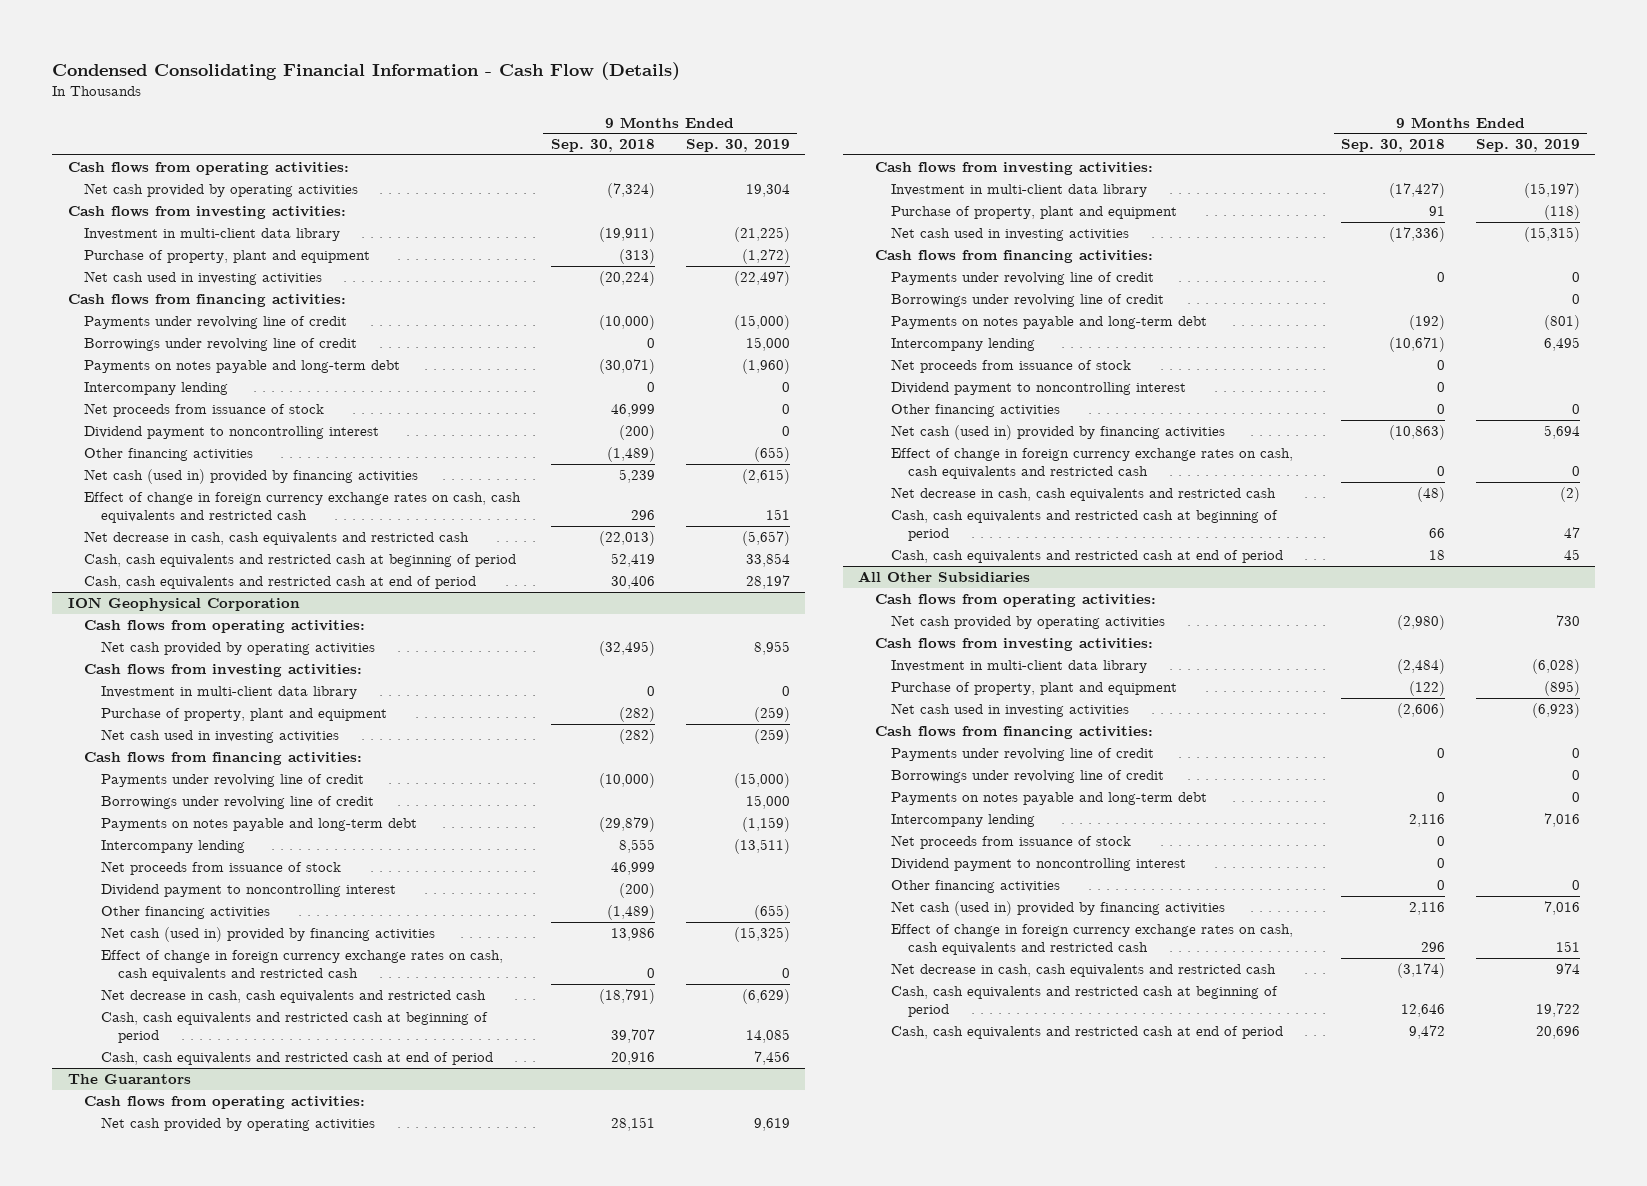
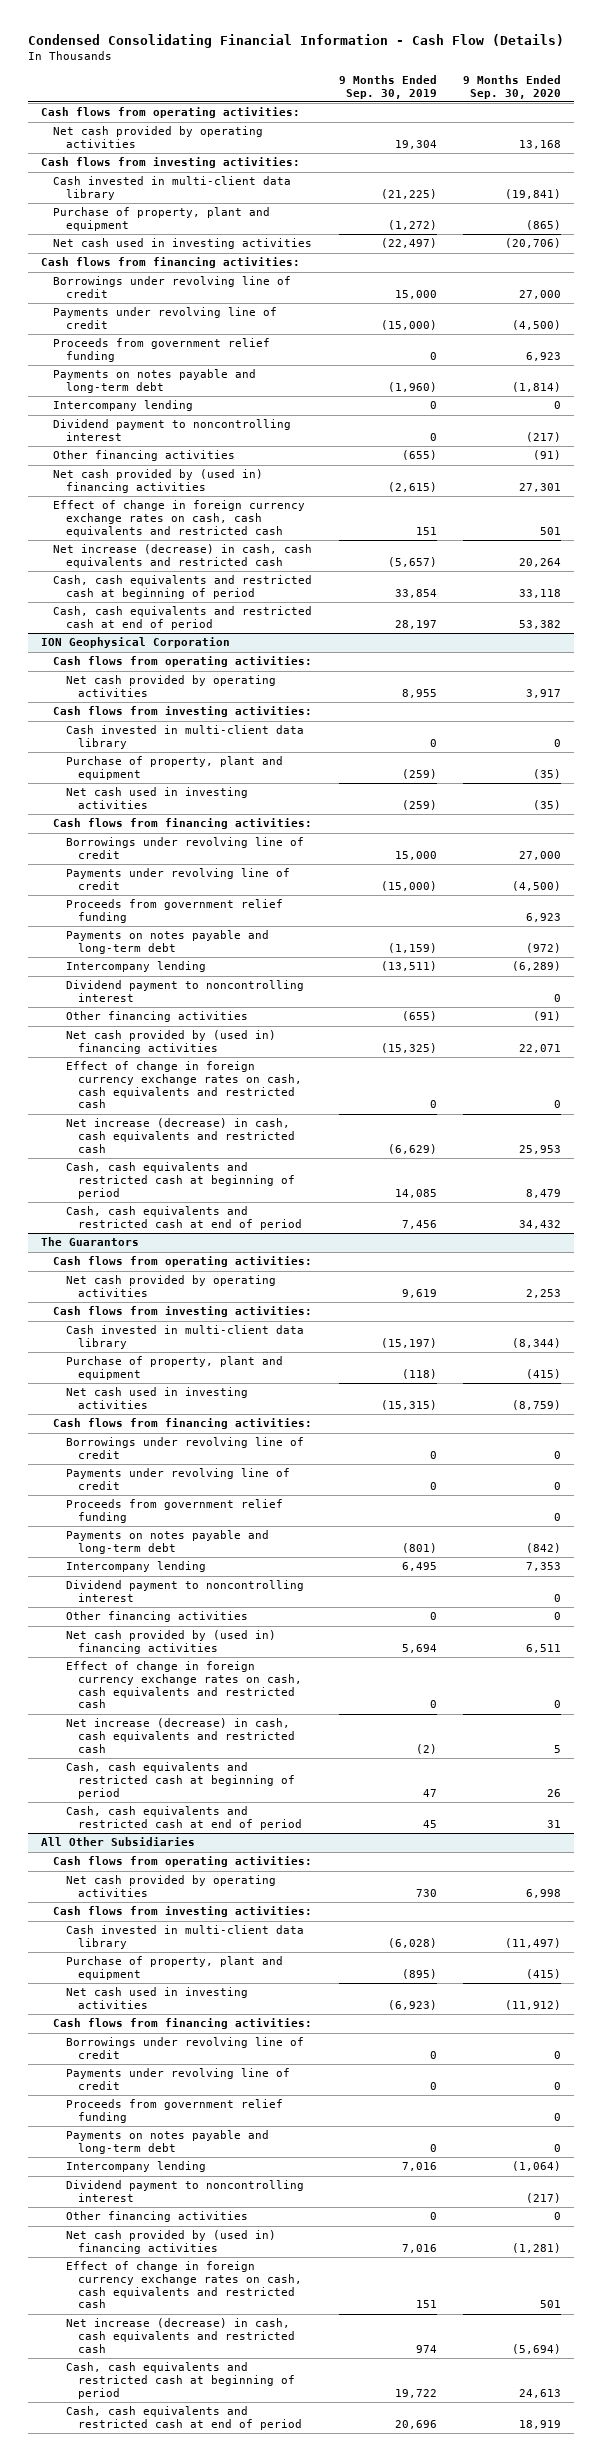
- | 9 Months Ended Sep. 30, 2018 | 9 Months Ended Sep. 30, 2019
+ | 9 Months Ended Sep. 30, 2019 | 9 Months Ended Sep. 30, 2020
- Investment in multi-client data library | (19,911) | (21,225)
+ Cash invested in multi-client data library | (21,225) | (19,841)
moved down: Payments under revolving line of credit | (15,000) | (4,500)
+ Proceeds from government relief funding | 0 | 6,923
- Net proceeds from issuance of stock | 46,999 | 0
- Net cash (used in) provided by financing activities | 5,239 | (2,615)
+ Net cash provided by (used in) financing activities | (2,615) | 27,301
- Net decrease in cash, cash equivalents and restricted cash | (22,013) | (5,657)
+ Net increase (decrease) in cash, cash equivalents and restricted cash | (5,657) | 20,264
@ ION Geophysical Corporation
- Investment in multi-client data library | 0 | 0
+ Cash invested in multi-client data library | 0 | 0
moved down: Payments under revolving line of credit | (15,000) | (4,500)
+ Proceeds from government relief funding | | 6,923
- Net proceeds from issuance of stock | 46,999 |
- Net cash (used in) provided by financing activities | 13,986 | (15,325)
+ Net cash provided by (used in) financing activities | (15,325) | 22,071
- Net decrease in cash, cash equivalents and restricted cash | (18,791) | (6,629)
+ Net increase (decrease) in cash, cash equivalents and restricted cash | (6,629) | 25,953
@ The Guarantors
- Investment in multi-client data library | (17,427) | (15,197)
+ Cash invested in multi-client data library | (15,197) | (8,344)
moved down: Payments under revolving line of credit | 0 | 0
+ Proceeds from government relief funding | | 0
- Net proceeds from issuance of stock | 0 |
- Net cash (used in) provided by financing activities | (10,863) | 5,694
+ Net cash provided by (used in) financing activities | 5,694 | 6,511
- Net decrease in cash, cash equivalents and restricted cash | (48) | (2)
+ Net increase (decrease) in cash, cash equivalents and restricted cash | (2) | 5
@ All Other Subsidiaries
- Investment in multi-client data library | (2,484) | (6,028)
+ Cash invested in multi-client data library | (6,028) | (11,497)
moved down: Payments under revolving line of credit | 0 | 0
+ Proceeds from government relief funding | | 0
- Net proceeds from issuance of stock | 0 |
- Net cash (used in) provided by financing activities | 2,116 | 7,016
+ Net cash provided by (used in) financing activities | 7,016 | (1,281)
- Net decrease in cash, cash equivalents and restricted cash | (3,174) | 974
+ Net increase (decrease) in cash, cash equivalents and restricted cash | 974 | (5,694)

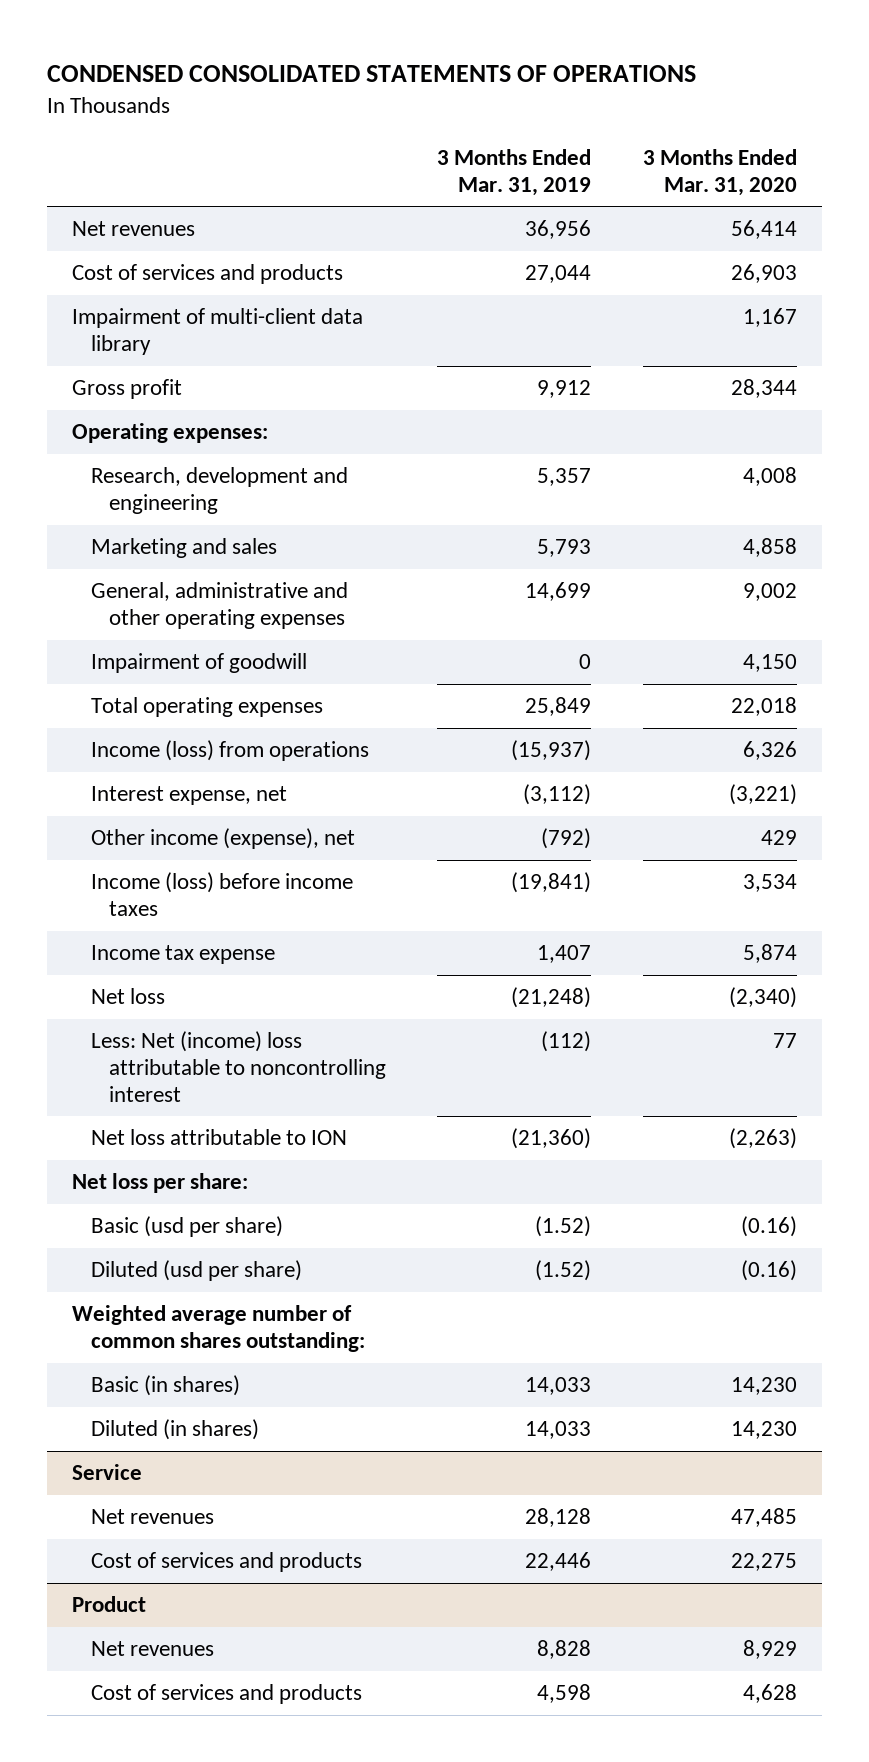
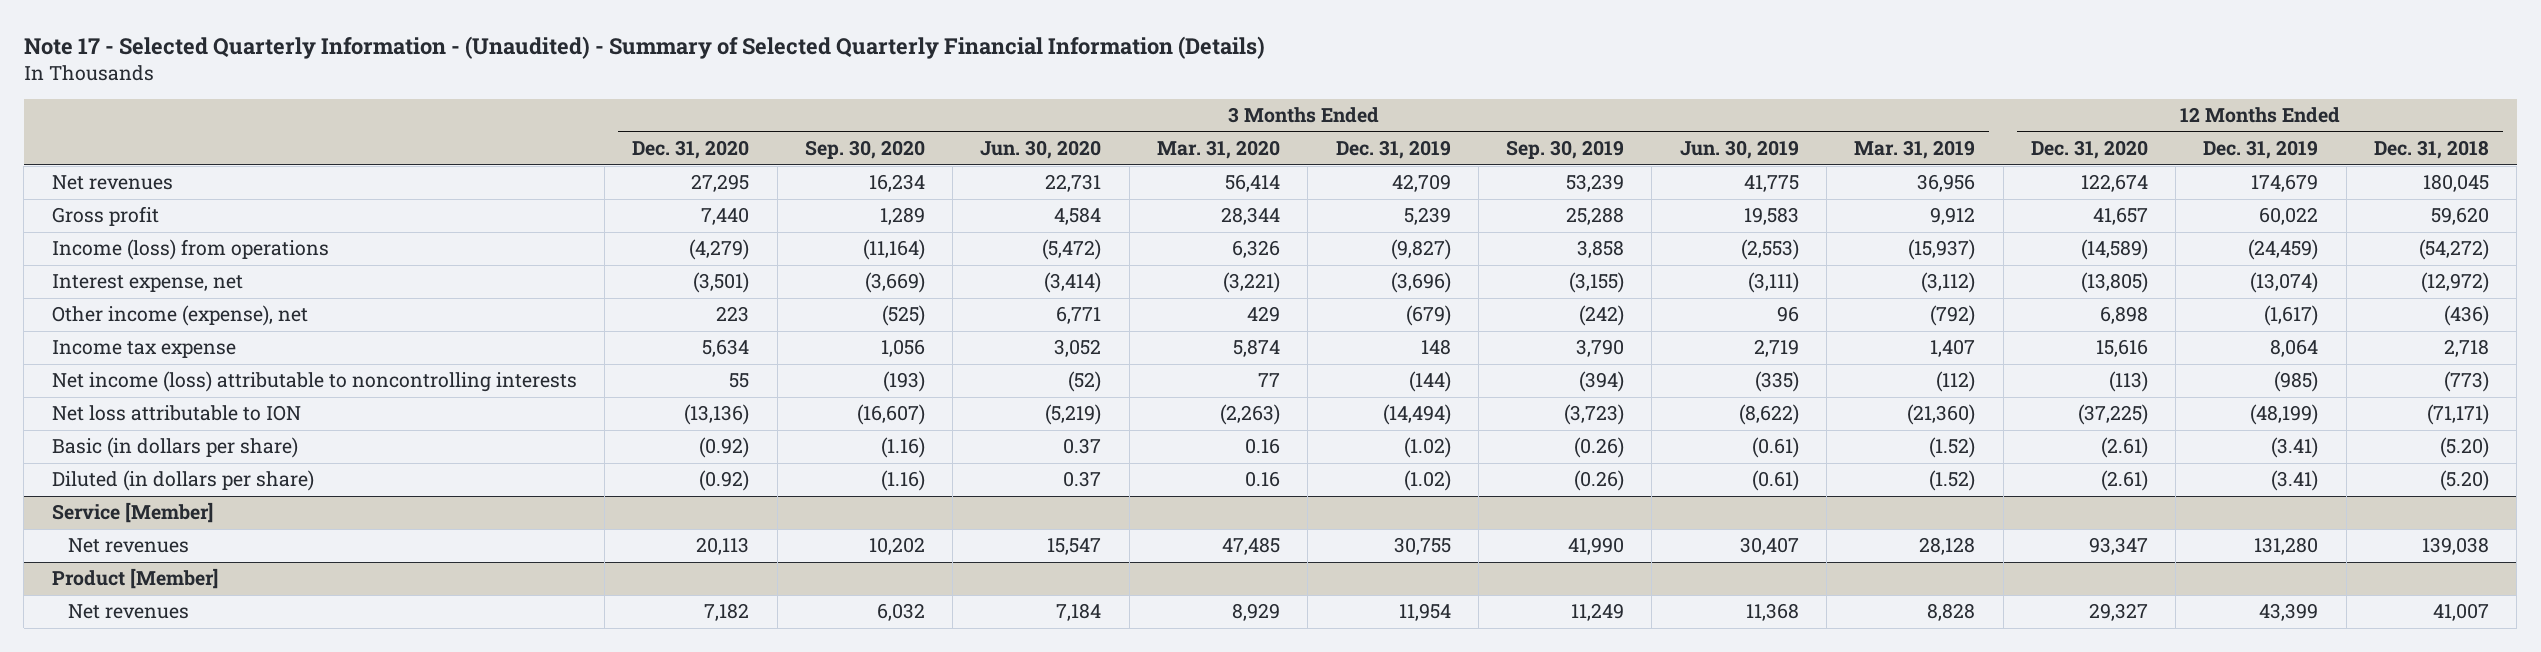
- CONDENSED CONSOLIDATED STATEMENTS OF OPERATIONS
+ Note 17 - Selected Quarterly Information - (Unaudited) - Summary of Selected Quarterly Financial Information (Details)
- | 3 Months Ended Mar. 31, 2019 | 3 Months Ended Mar. 31, 2020
+ | 3 Months Ended Dec. 31, 2020 | 3 Months Ended Sep. 30, 2020 | 3 Months Ended Jun. 30, 2020 | 3 Months Ended Mar. 31, 2020 | 3 Months Ended Dec. 31, 2019 | 3 Months Ended Sep. 30, 2019 | 3 Months Ended Jun. 30, 2019 | 3 Months Ended Mar. 31, 2019 | 12 Months Ended Dec. 31, 2020 | 12 Months Ended Dec. 31, 2019 | 12 Months Ended Dec. 31, 2018
- Cost of services and products | 27,044 | 26,903
- Impairment of multi-client data library | | 1,167
- Operating expenses:
- Research, development and engineering | 5,357 | 4,008
- Marketing and sales | 5,793 | 4,858
- General, administrative and other operating expenses | 14,699 | 9,002
- Impairment of goodwill | 0 | 4,150
- Total operating expenses | 25,849 | 22,018
- Income (loss) before income taxes | (19,841) | 3,534
- Net loss | (21,248) | (2,340)
- Less: Net (income) loss attributable to noncontrolling interest | (112) | 77
+ Net income (loss) attributable to noncontrolling interests | 55 | (193) | (52) | 77 | (144) | (394) | (335) | (112) | (113) | (985) | (773)
- Net loss per share:
- Basic (usd per share) | (1.52) | (0.16)
- Diluted (usd per share) | (1.52) | (0.16)
- Weighted average number of common shares outstanding:
- Basic (in shares) | 14,033 | 14,230
- Diluted (in shares) | 14,033 | 14,230
- Service
+ Basic (in dollars per share) | (0.92) | (1.16) | 0.37 | 0.16 | (1.02) | (0.26) | (0.61) | (1.52) | (2.61) | (3.41) | (5.20)
+ Diluted (in dollars per share) | (0.92) | (1.16) | 0.37 | 0.16 | (1.02) | (0.26) | (0.61) | (1.52) | (2.61) | (3.41) | (5.20)
+ Service [Member]
- Cost of services and products | 22,446 | 22,275
- Product
+ Product [Member]
- Cost of services and products | 4,598 | 4,628

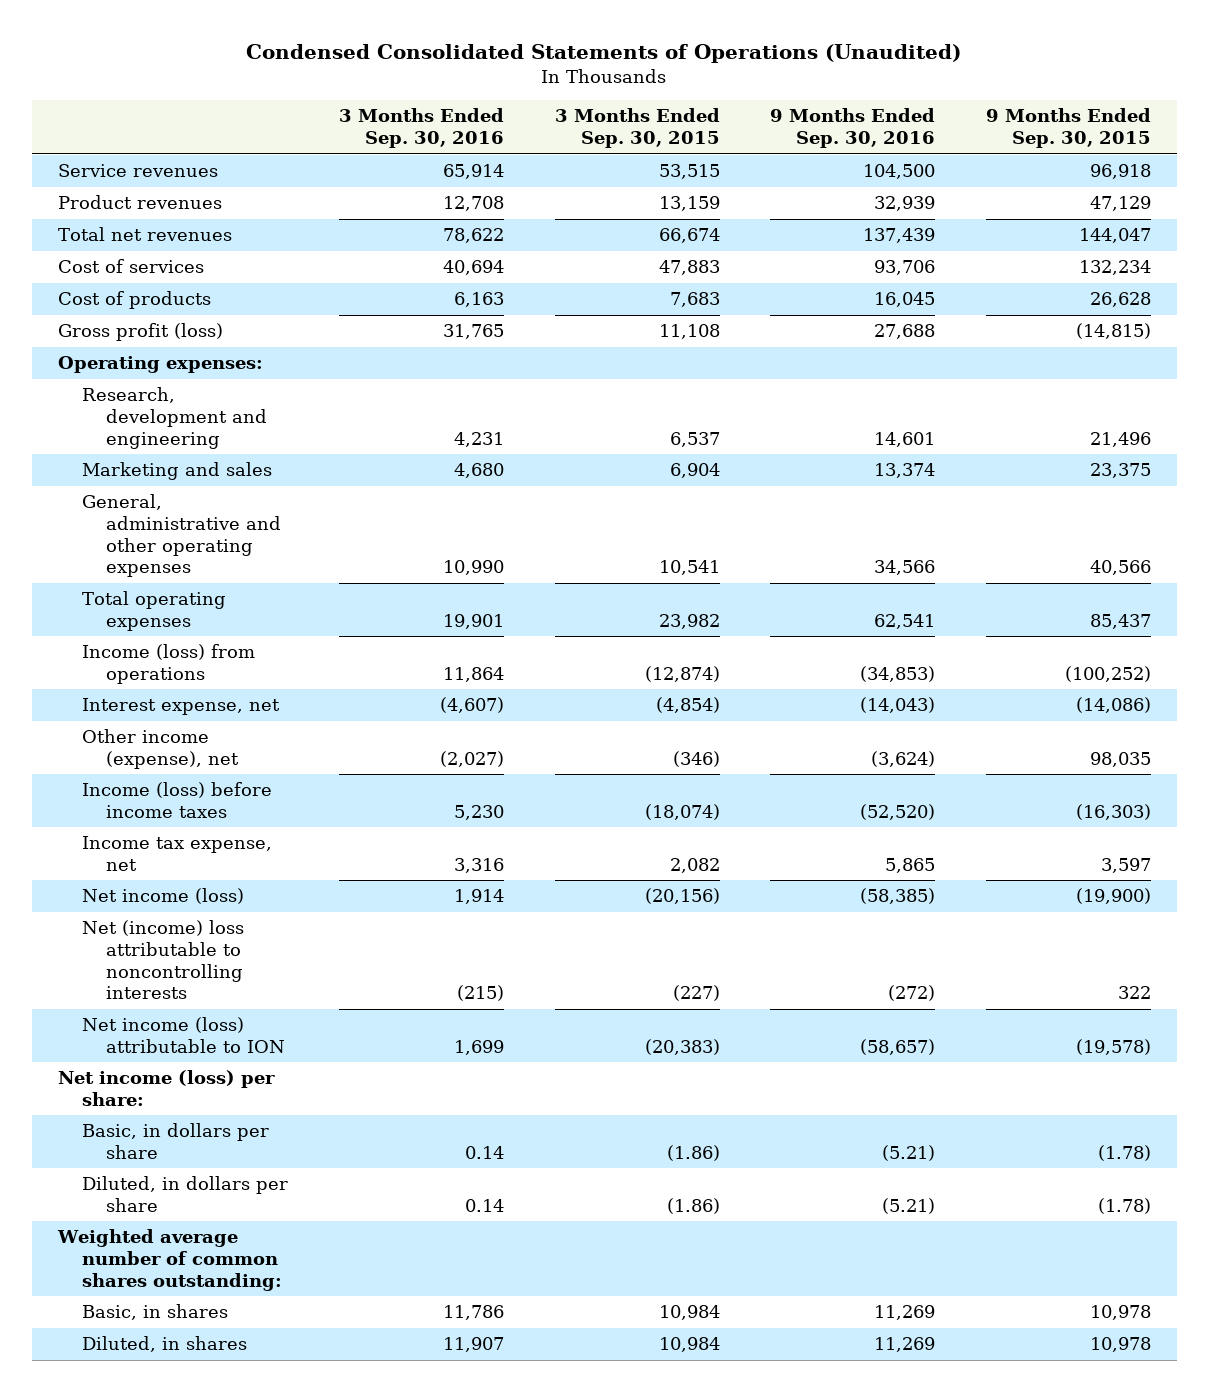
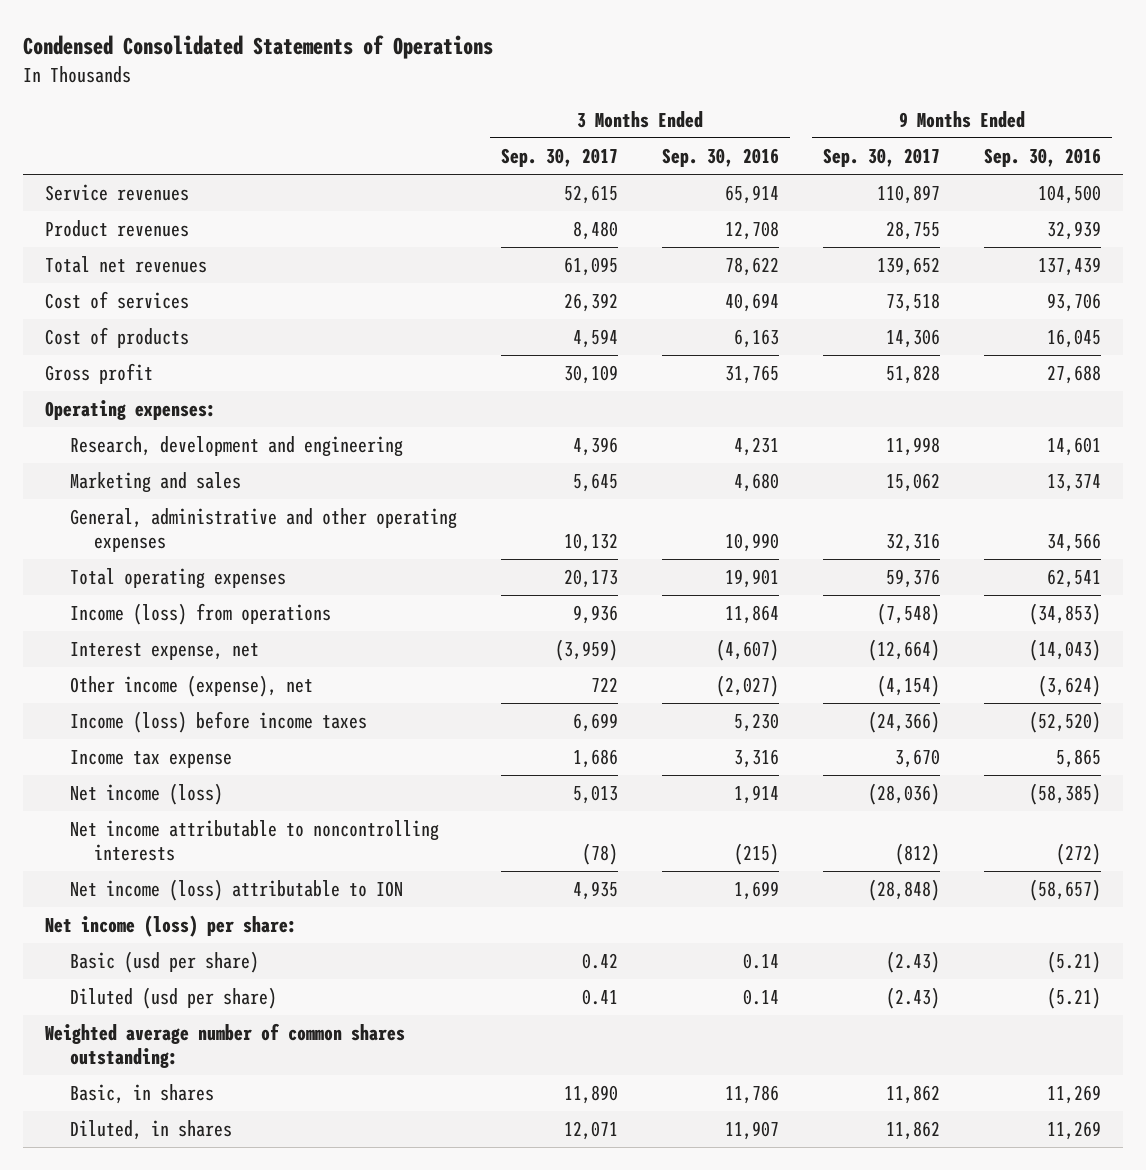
- Condensed Consolidated Statements of Operations (Unaudited)
+ Condensed Consolidated Statements of Operations
- | 3 Months Ended Sep. 30, 2016 | 3 Months Ended Sep. 30, 2015 | 9 Months Ended Sep. 30, 2016 | 9 Months Ended Sep. 30, 2015
+ | 3 Months Ended Sep. 30, 2017 | 3 Months Ended Sep. 30, 2016 | 9 Months Ended Sep. 30, 2017 | 9 Months Ended Sep. 30, 2016
- Gross profit (loss) | 31,765 | 11,108 | 27,688 | (14,815)
+ Gross profit | 30,109 | 31,765 | 51,828 | 27,688
- Income tax expense, net | 3,316 | 2,082 | 5,865 | 3,597
+ Income tax expense | 1,686 | 3,316 | 3,670 | 5,865
- Net (income) loss attributable to noncontrolling interests | (215) | (227) | (272) | 322
+ Net income attributable to noncontrolling interests | (78) | (215) | (812) | (272)
- Basic, in dollars per share | 0.14 | (1.86) | (5.21) | (1.78)
- Diluted, in dollars per share | 0.14 | (1.86) | (5.21) | (1.78)
+ Basic (usd per share) | 0.42 | 0.14 | (2.43) | (5.21)
+ Diluted (usd per share) | 0.41 | 0.14 | (2.43) | (5.21)

